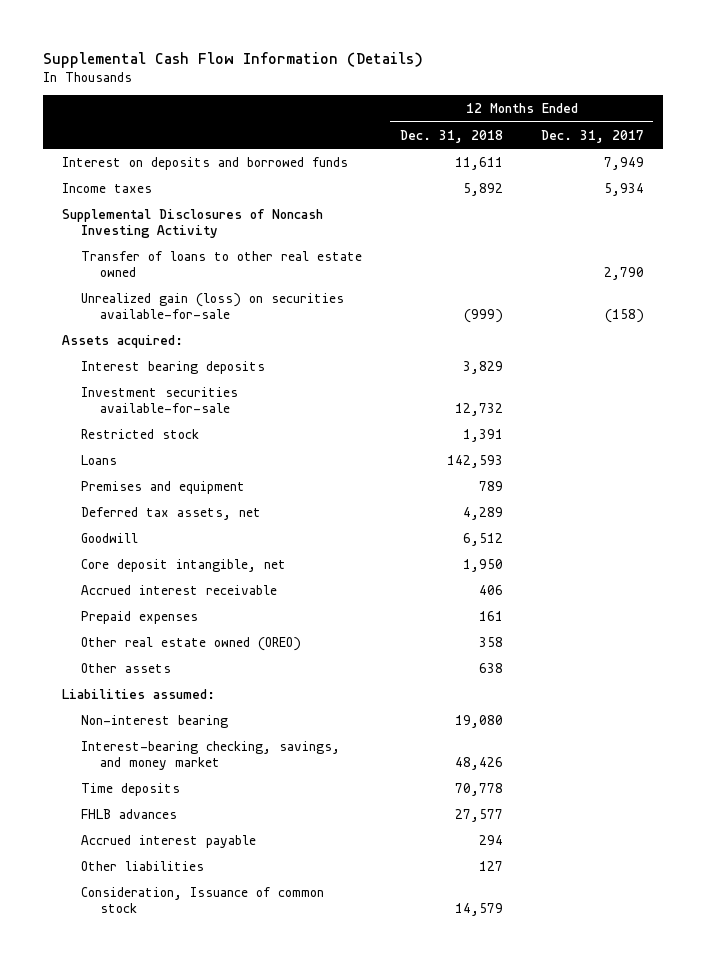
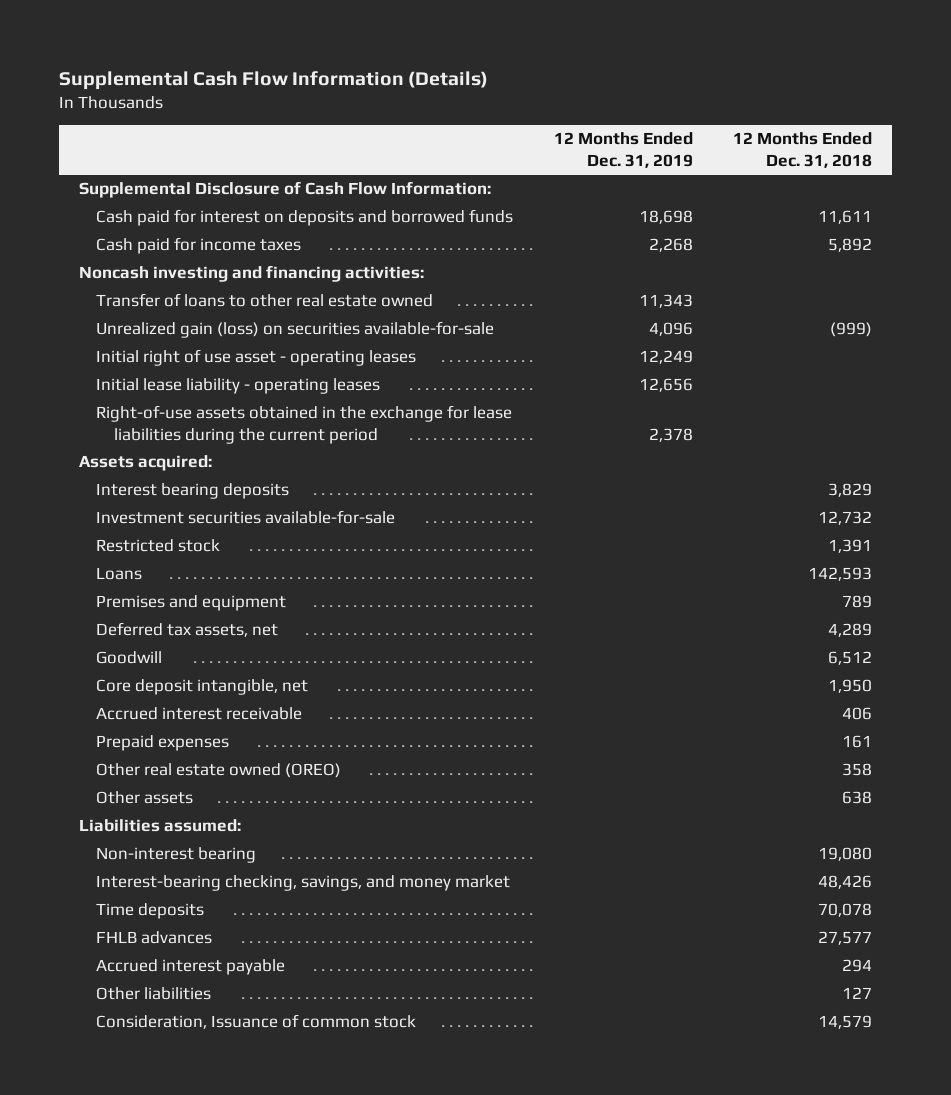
- | 12 Months Ended Dec. 31, 2018 | 12 Months Ended Dec. 31, 2017
+ | 12 Months Ended Dec. 31, 2019 | 12 Months Ended Dec. 31, 2018
- Interest on deposits and borrowed funds | 11,611 | 7,949
- Income taxes | 5,892 | 5,934
- Supplemental Disclosures of Noncash Investing Activity
+ Supplemental Disclosure of Cash Flow Information:
+ Cash paid for interest on deposits and borrowed funds | 18,698 | 11,611
+ Cash paid for income taxes | 2,268 | 5,892
+ Noncash investing and financing activities:
+ Initial right of use asset - operating leases | 12,249 |
+ Initial lease liability - operating leases | 12,656 |
+ Right-of-use assets obtained in the exchange for lease liabilities during the current period | 2,378 |
- Time deposits | 70,778 |
+ Time deposits | | 70,078

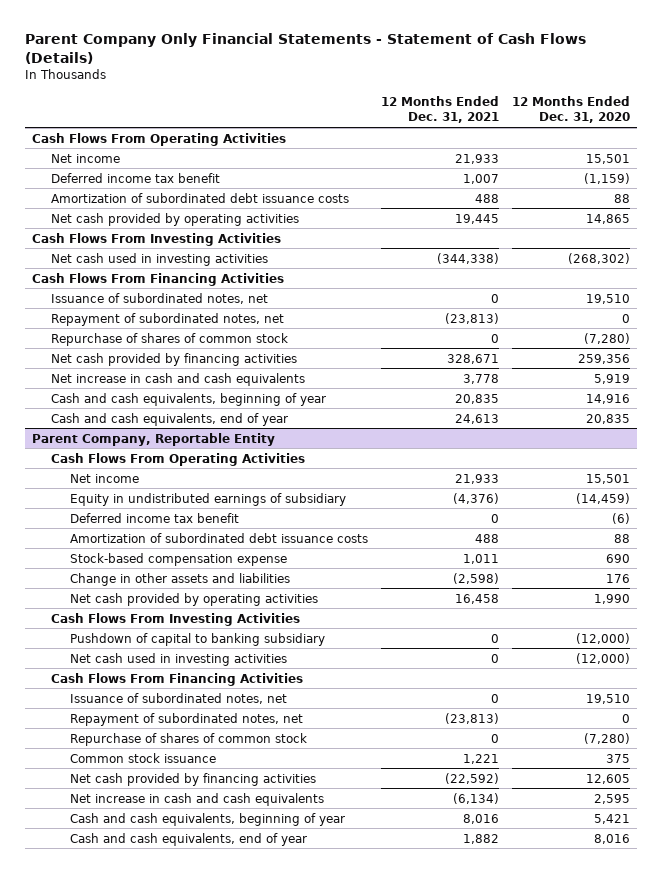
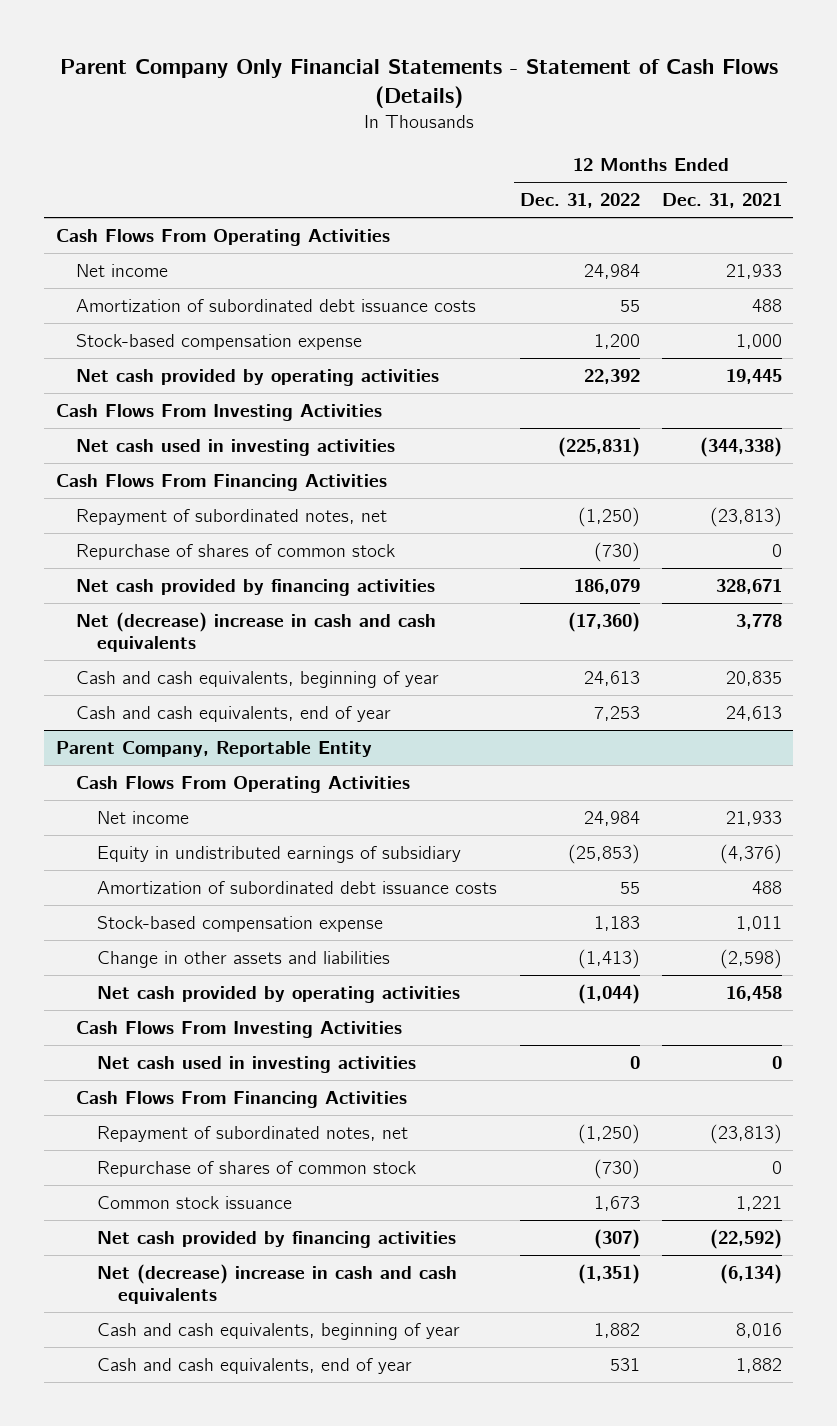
- | 12 Months Ended Dec. 31, 2021 | 12 Months Ended Dec. 31, 2020
+ | 12 Months Ended Dec. 31, 2022 | 12 Months Ended Dec. 31, 2021
- Deferred income tax benefit | 1,007 | (1,159)
+ Stock-based compensation expense | 1,200 | 1,000
- Issuance of subordinated notes, net | 0 | 19,510
- Net increase in cash and cash equivalents | 3,778 | 5,919
+ Net (decrease) increase in cash and cash equivalents | (17,360) | 3,778
@ Parent Company, Reportable Entity
- Deferred income tax benefit | 0 | (6)
- Pushdown of capital to banking subsidiary | 0 | (12,000)
- Issuance of subordinated notes, net | 0 | 19,510
- Net increase in cash and cash equivalents | (6,134) | 2,595
+ Net (decrease) increase in cash and cash equivalents | (1,351) | (6,134)

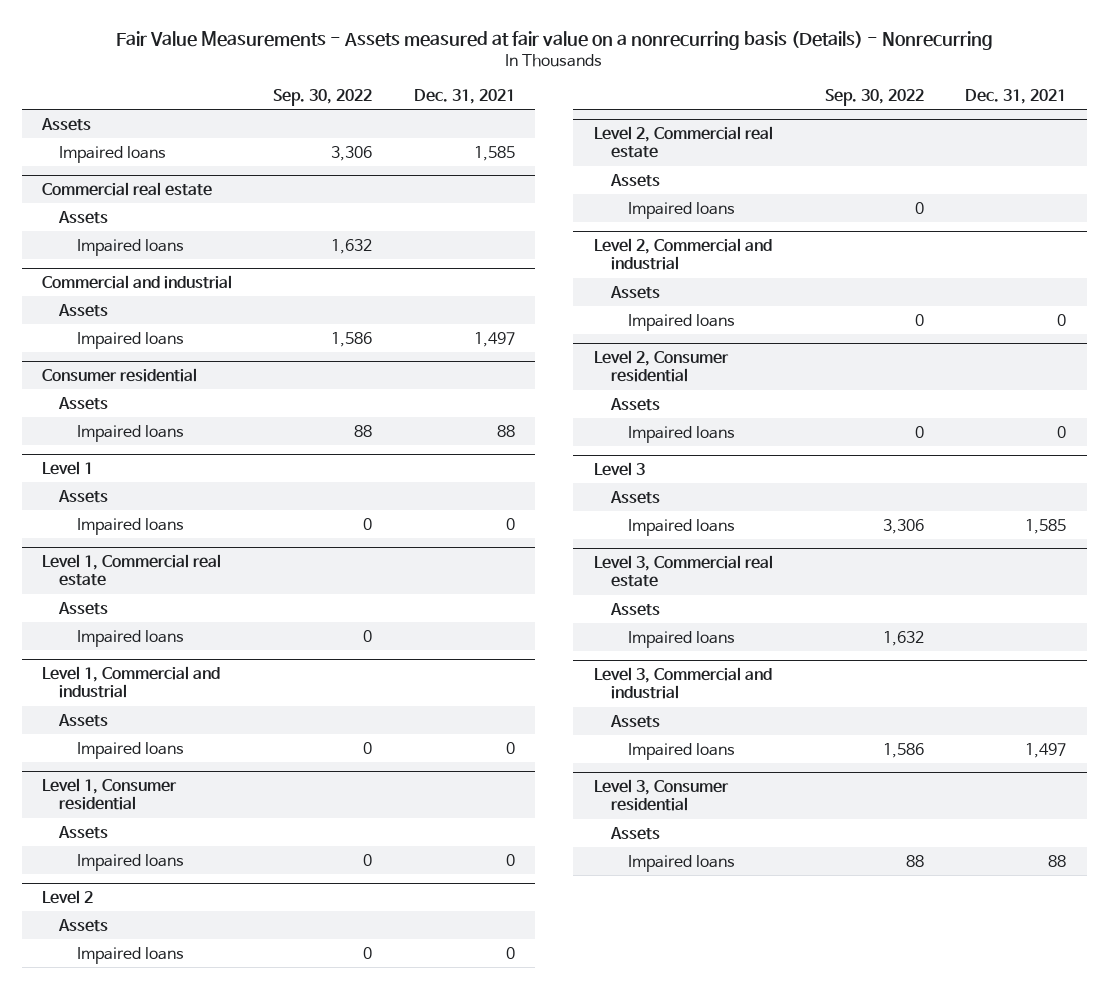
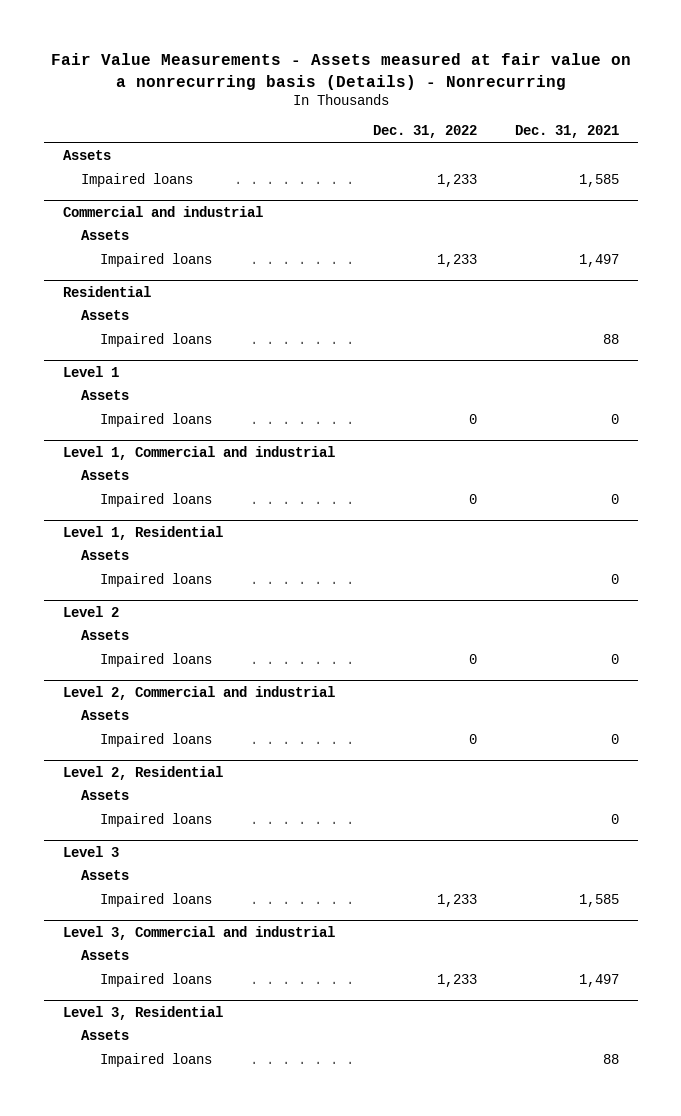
- | Sep. 30, 2022 | Dec. 31, 2021
+ | Dec. 31, 2022 | Dec. 31, 2021
- Commercial real estate
- Assets
- Impaired loans | 1,632 |
- Consumer residential
+ Residential
- Level 1, Commercial real estate
- Assets
- Impaired loans | 0 |
- Level 1, Consumer residential
+ Level 1, Residential
- Level 2, Commercial real estate
- Assets
- Impaired loans | 0 |
- Level 2, Consumer residential
+ Level 2, Residential
- Level 3, Commercial real estate
- Assets
- Impaired loans | 1,632 |
- Level 3, Consumer residential
+ Level 3, Residential

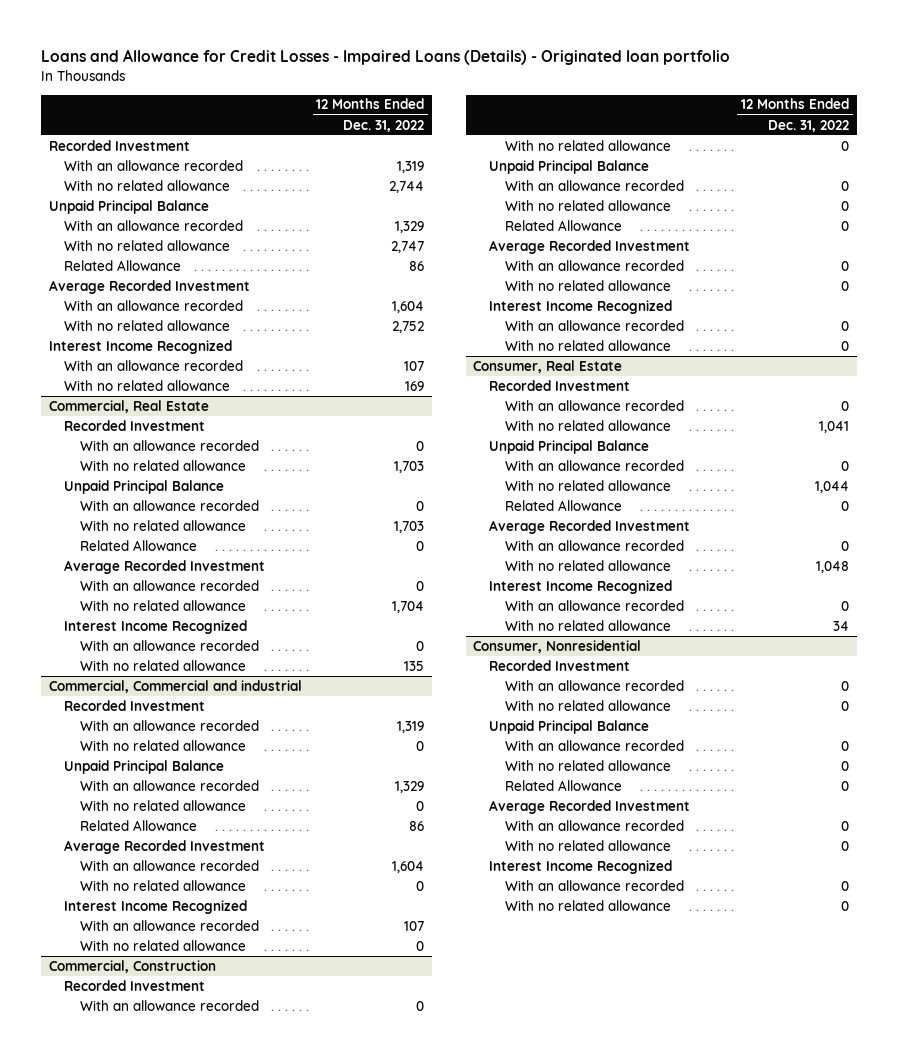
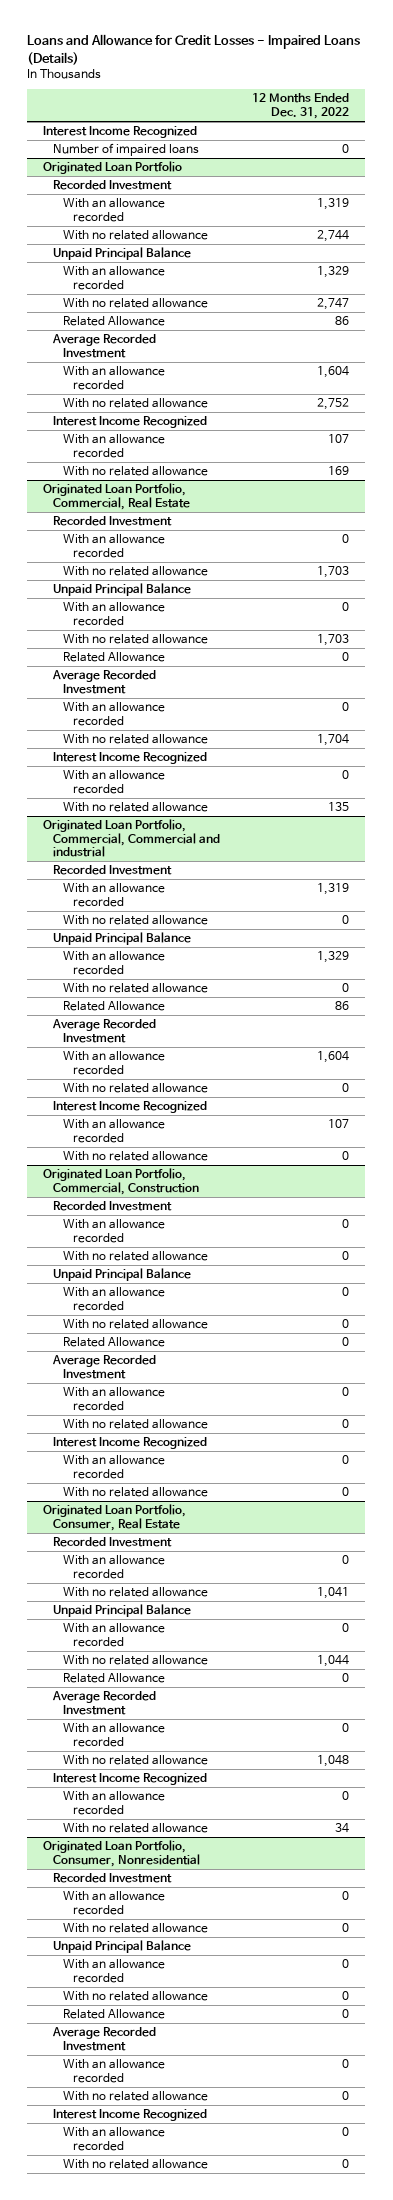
- Loans and Allowance for Credit Losses - Impaired Loans (Details) - Originated loan portfolio
+ Loans and Allowance for Credit Losses - Impaired Loans (Details)
+ Interest Income Recognized
+ Number of impaired loans | 0
+ Originated Loan Portfolio
- Commercial, Real Estate
+ Originated Loan Portfolio, Commercial, Real Estate
- Commercial, Commercial and industrial
+ Originated Loan Portfolio, Commercial, Commercial and industrial
- Commercial, Construction
+ Originated Loan Portfolio, Commercial, Construction
- Consumer, Real Estate
+ Originated Loan Portfolio, Consumer, Real Estate
- Consumer, Nonresidential
+ Originated Loan Portfolio, Consumer, Nonresidential

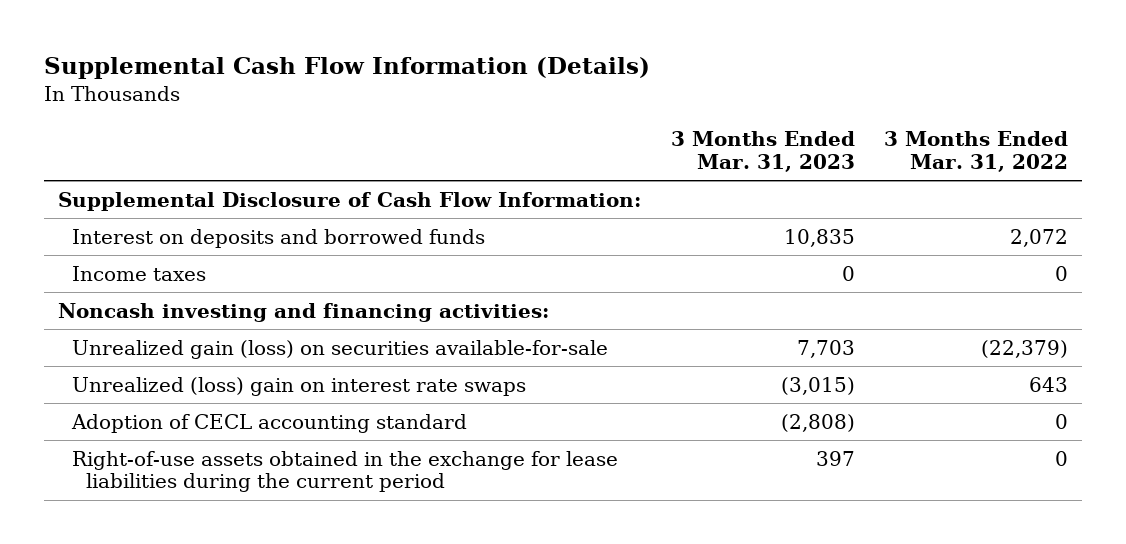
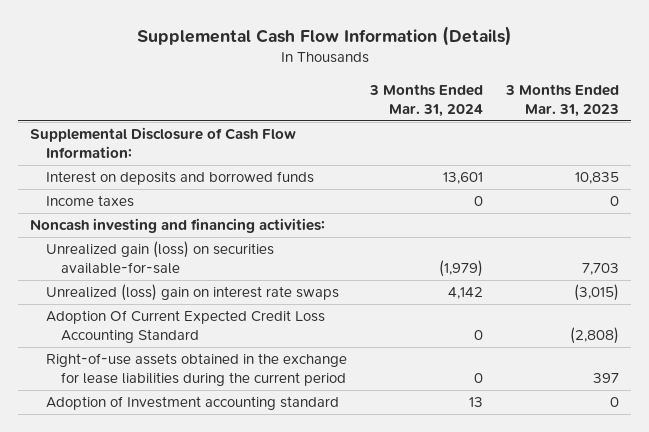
- | 3 Months Ended Mar. 31, 2023 | 3 Months Ended Mar. 31, 2022
+ | 3 Months Ended Mar. 31, 2024 | 3 Months Ended Mar. 31, 2023
- Adoption of CECL accounting standard | (2,808) | 0
+ Adoption Of Current Expected Credit Loss Accounting Standard | 0 | (2,808)
+ Adoption of Investment accounting standard | 13 | 0

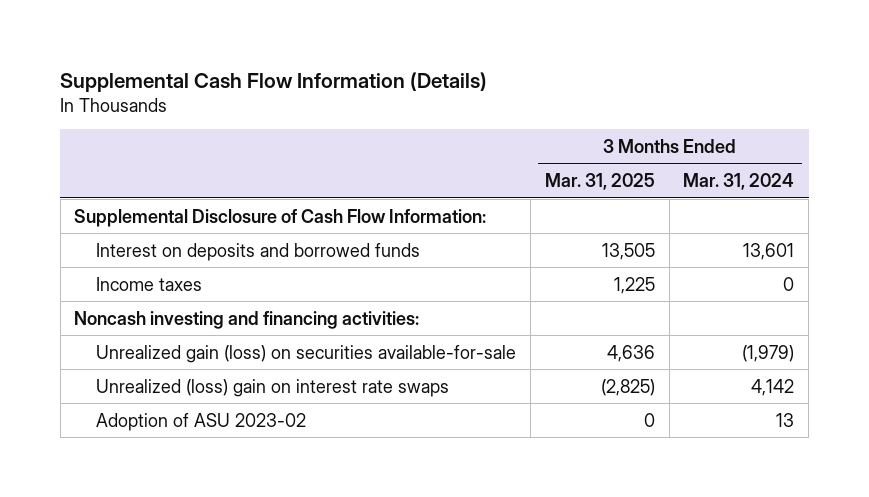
- | 3 Months Ended Mar. 31, 2024 | 3 Months Ended Mar. 31, 2023
+ | 3 Months Ended Mar. 31, 2025 | 3 Months Ended Mar. 31, 2024
- Adoption Of Current Expected Credit Loss Accounting Standard | 0 | (2,808)
- Right-of-use assets obtained in the exchange for lease liabilities during the current period | 0 | 397
- Adoption of Investment accounting standard | 13 | 0
+ Adoption of ASU 2023-02 | 0 | 13

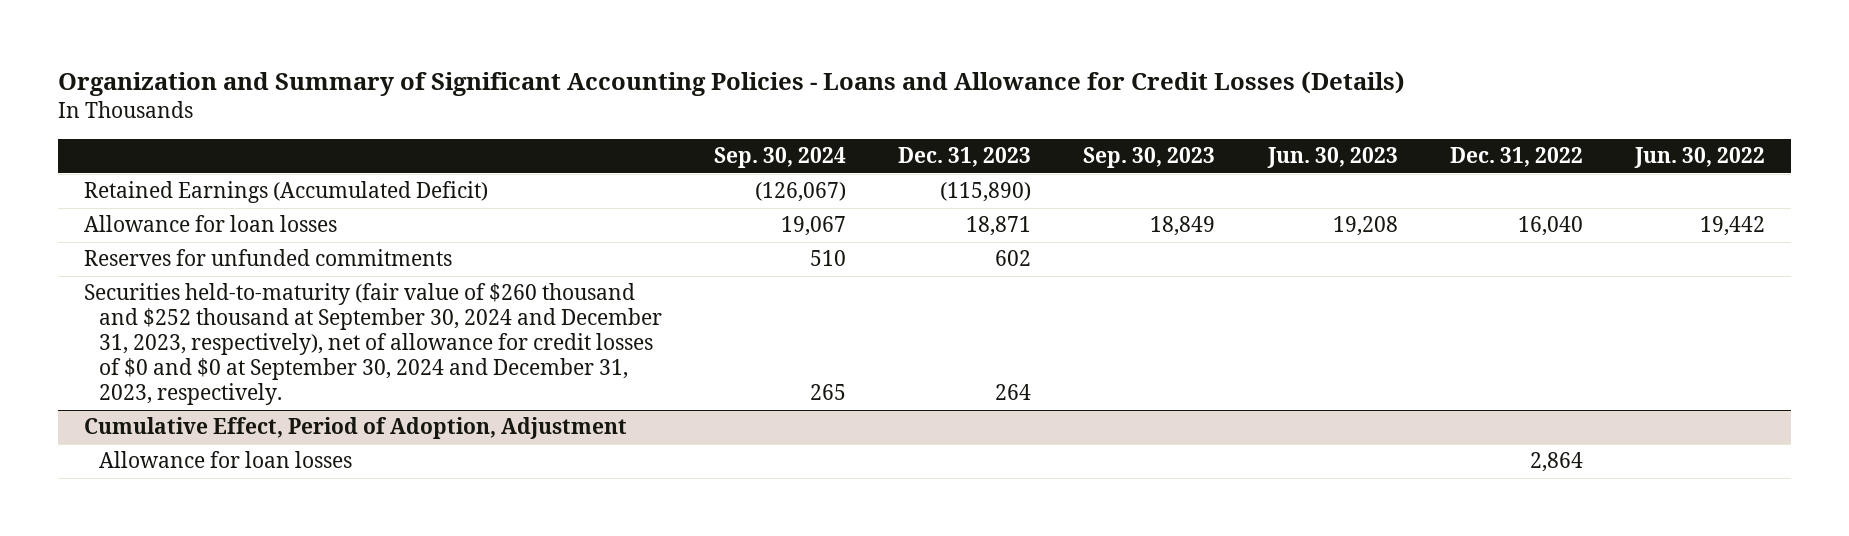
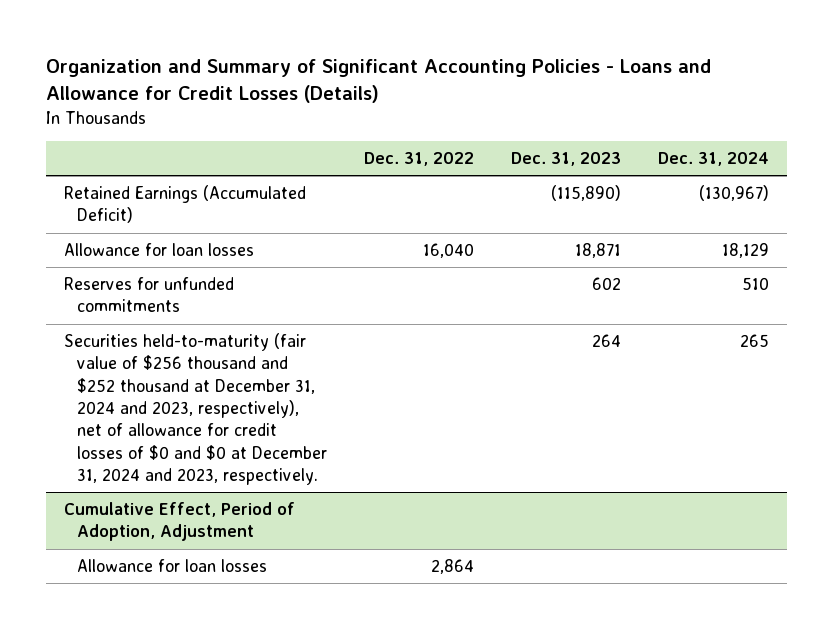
- | Sep. 30, 2024 | Dec. 31, 2023 | Sep. 30, 2023 | Jun. 30, 2023 | Dec. 31, 2022 | Jun. 30, 2022
+ | Dec. 31, 2022 | Dec. 31, 2023 | Dec. 31, 2024
- Securities held-to-maturity (fair value of $260 thousand and $252 thousand at September 30, 2024 and December 31, 2023, respectively), net of allowance for credit losses of $0 and $0 at September 30, 2024 and December 31, 2023, respectively. | 265 | 264 | | | |
+ Securities held-to-maturity (fair value of $256 thousand and $252 thousand at December 31, 2024 and 2023, respectively), net of allowance for credit losses of $0 and $0 at December 31, 2024 and 2023, respectively. | | 264 | 265

